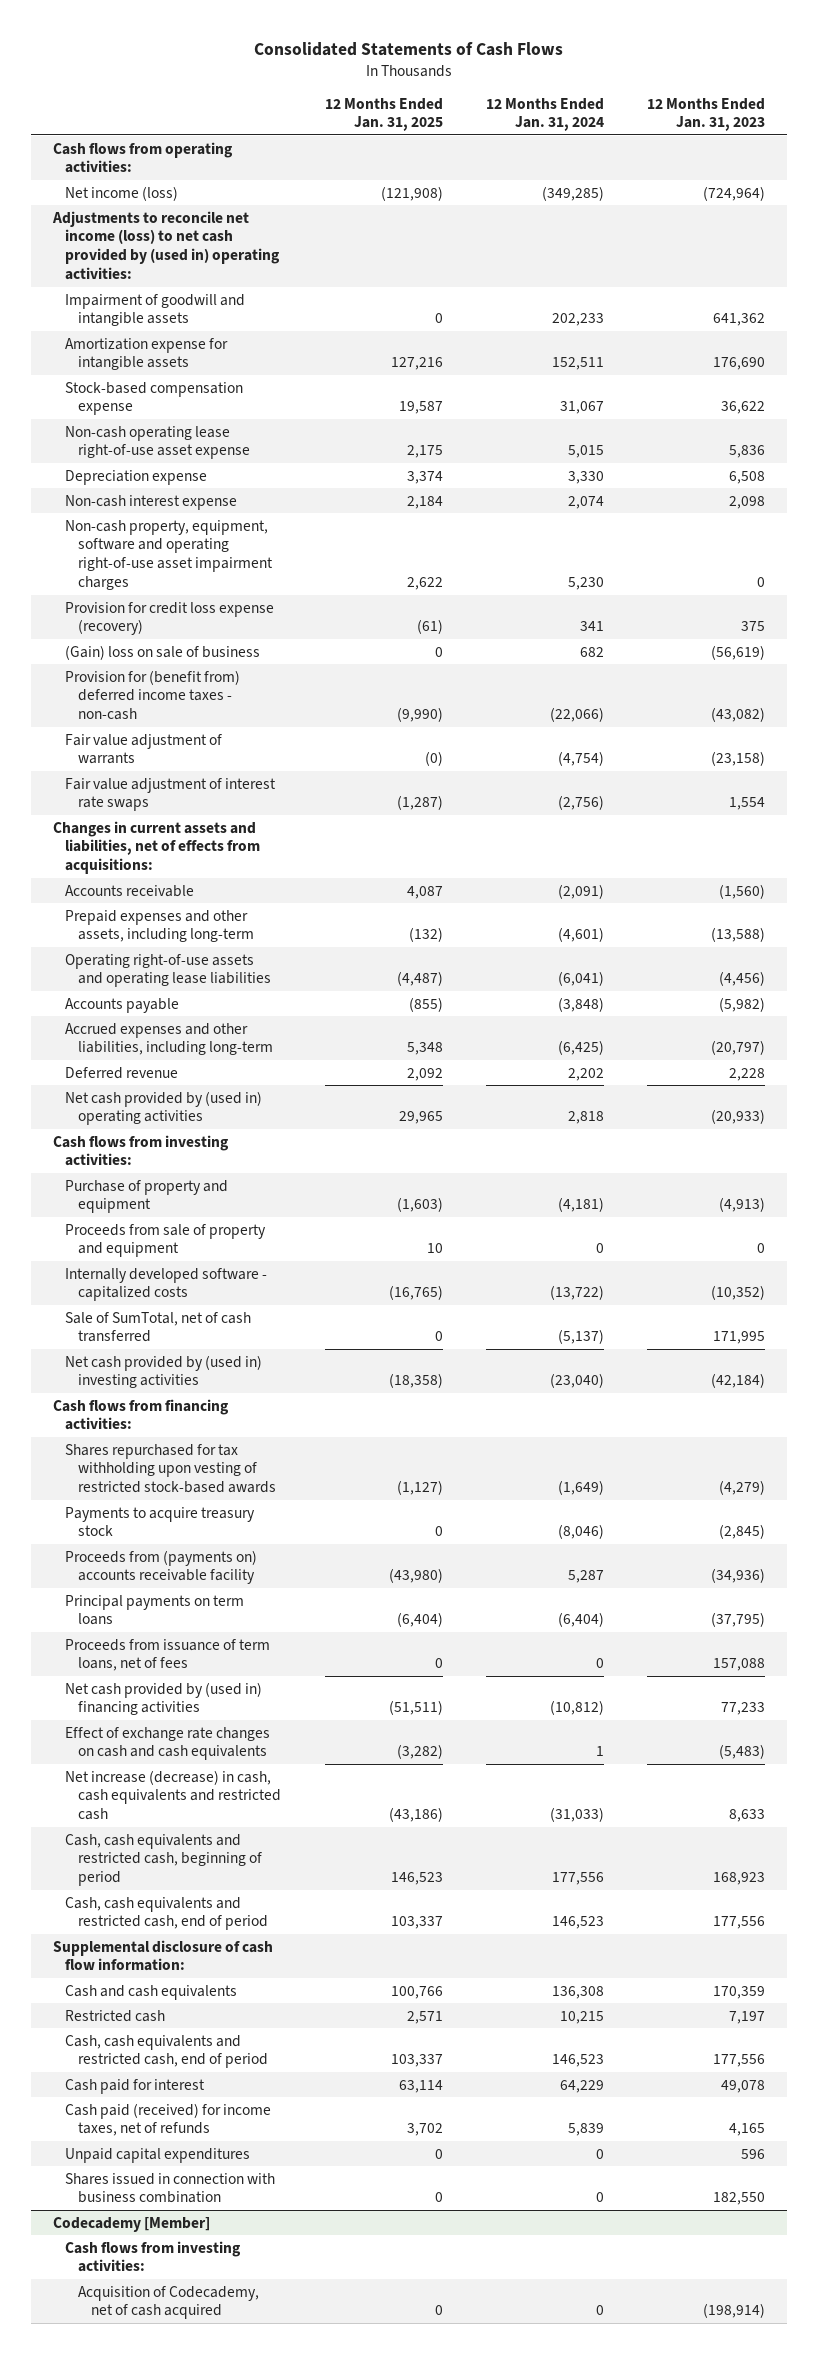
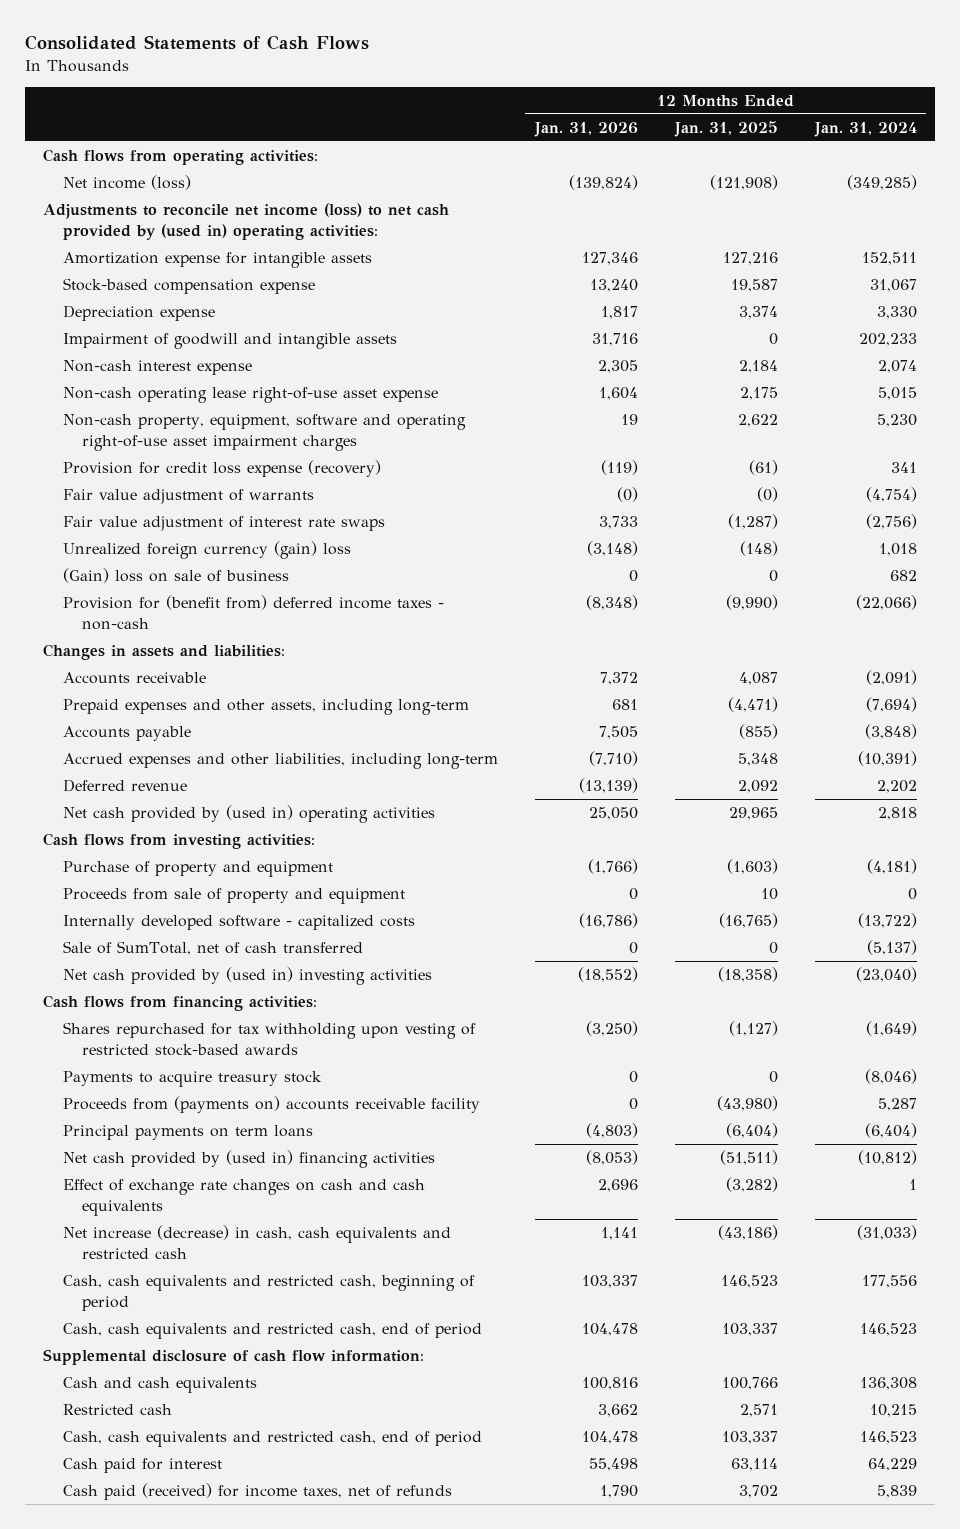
- | 12 Months Ended Jan. 31, 2025 | 12 Months Ended Jan. 31, 2024 | 12 Months Ended Jan. 31, 2023
+ | 12 Months Ended Jan. 31, 2026 | 12 Months Ended Jan. 31, 2025 | 12 Months Ended Jan. 31, 2024
moved down: Impairment of goodwill and intangible assets | 31,716 | 0 | 202,233
moved down: Non-cash operating lease right-of-use asset expense | 1,604 | 2,175 | 5,015
- Changes in current assets and liabilities, net of effects from acquisitions:
+ Unrealized foreign currency (gain) loss | (3,148) | (148) | 1,018
moved down: (Gain) loss on sale of business | 0 | 0 | 682
moved down: Provision for (benefit from) deferred income taxes - non-cash | (8,348) | (9,990) | (22,066)
+ Changes in assets and liabilities:
- Prepaid expenses and other assets, including long-term | (132) | (4,601) | (13,588)
- Operating right-of-use assets and operating lease liabilities | (4,487) | (6,041) | (4,456)
+ Prepaid expenses and other assets, including long-term | 681 | (4,471) | (7,694)
- Accrued expenses and other liabilities, including long-term | 5,348 | (6,425) | (20,797)
+ Accrued expenses and other liabilities, including long-term | (7,710) | 5,348 | (10,391)
- Proceeds from issuance of term loans, net of fees | 0 | 0 | 157,088
- Unpaid capital expenditures | 0 | 0 | 596
- Shares issued in connection with business combination | 0 | 0 | 182,550
- Codecademy [Member]
- Cash flows from investing activities:
- Acquisition of Codecademy, net of cash acquired | 0 | 0 | (198,914)

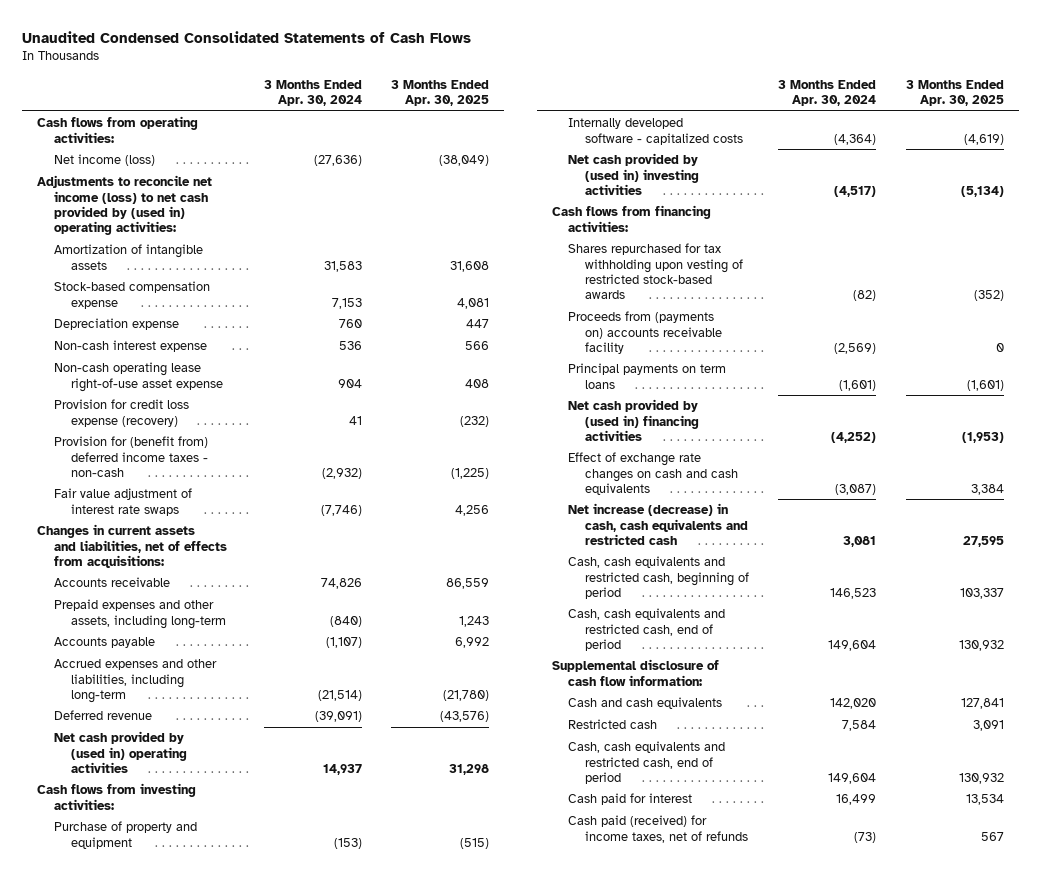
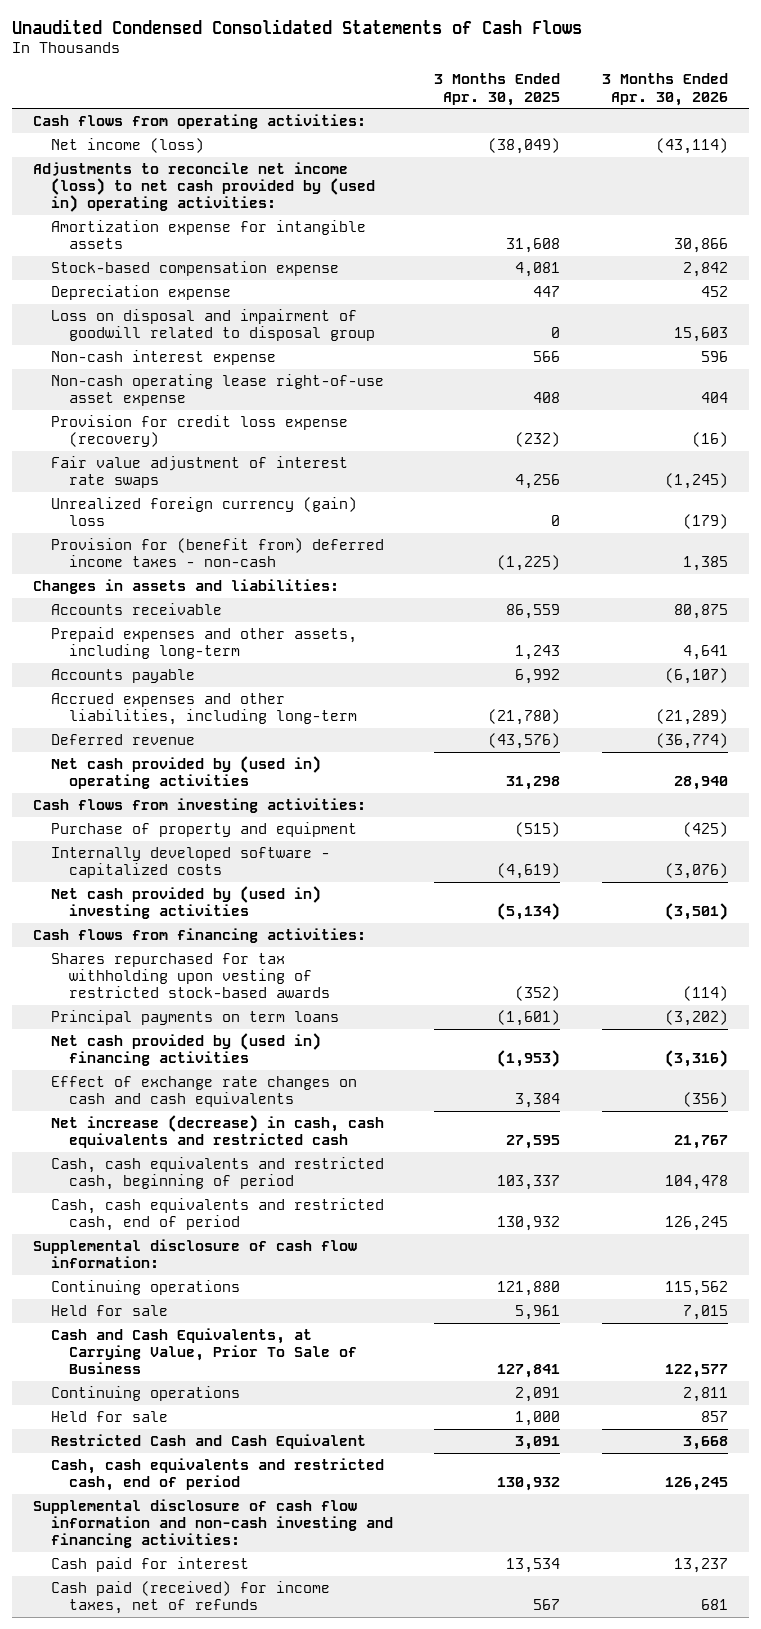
- | 3 Months Ended Apr. 30, 2024 | 3 Months Ended Apr. 30, 2025
+ | 3 Months Ended Apr. 30, 2025 | 3 Months Ended Apr. 30, 2026
- Amortization of intangible assets | 31,583 | 31,608
+ Amortization expense for intangible assets | 31,608 | 30,866
+ Loss on disposal and impairment of goodwill related to disposal group | 0 | 15,603
- Changes in current assets and liabilities, net of effects from acquisitions:
+ Unrealized foreign currency (gain) loss | 0 | (179)
moved down: Provision for (benefit from) deferred income taxes - non-cash | (1,225) | 1,385
+ Changes in assets and liabilities:
- Proceeds from (payments on) accounts receivable facility | (2,569) | 0
- Cash and cash equivalents | 142,020 | 127,841
- Restricted cash | 7,584 | 3,091
+ Continuing operations | 121,880 | 115,562
+ Held for sale | 5,961 | 7,015
+ Cash and Cash Equivalents, at Carrying Value, Prior To Sale of Business | 127,841 | 122,577
+ Continuing operations | 2,091 | 2,811
+ Held for sale | 1,000 | 857
+ Restricted Cash and Cash Equivalent | 3,091 | 3,668
+ Supplemental disclosure of cash flow information and non-cash investing and financing activities:

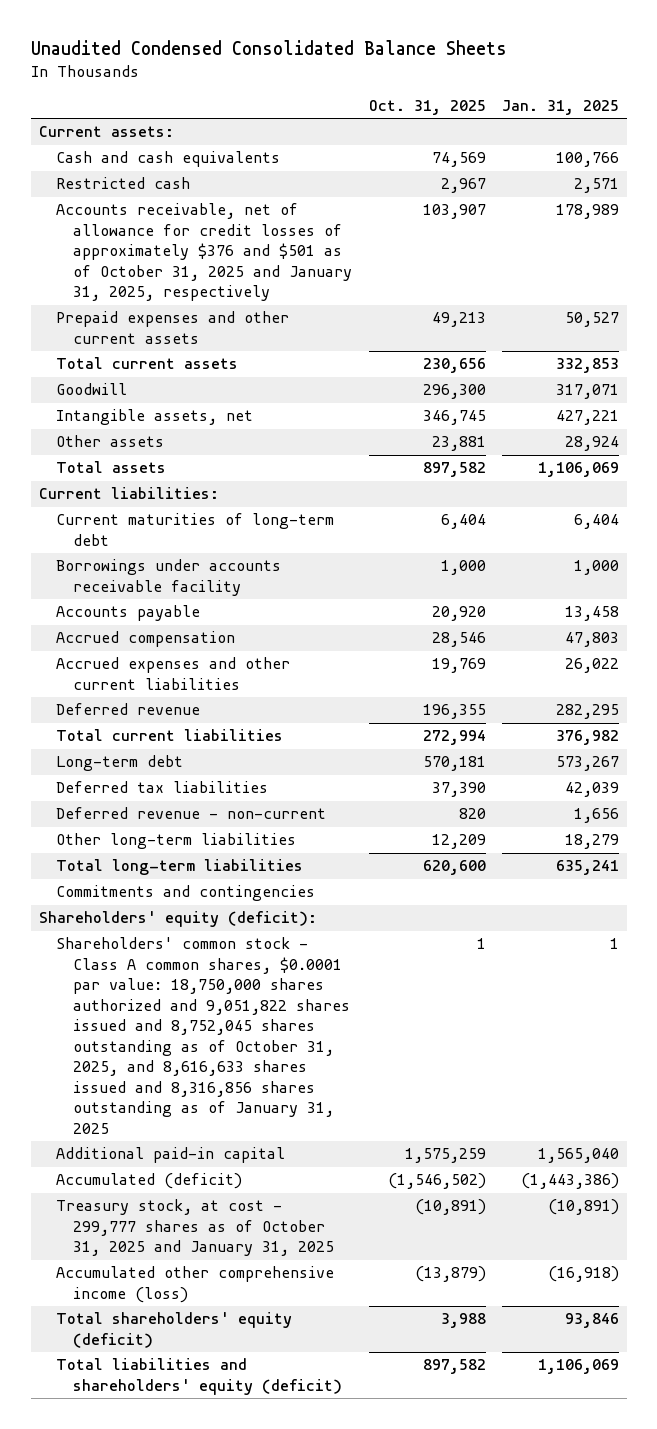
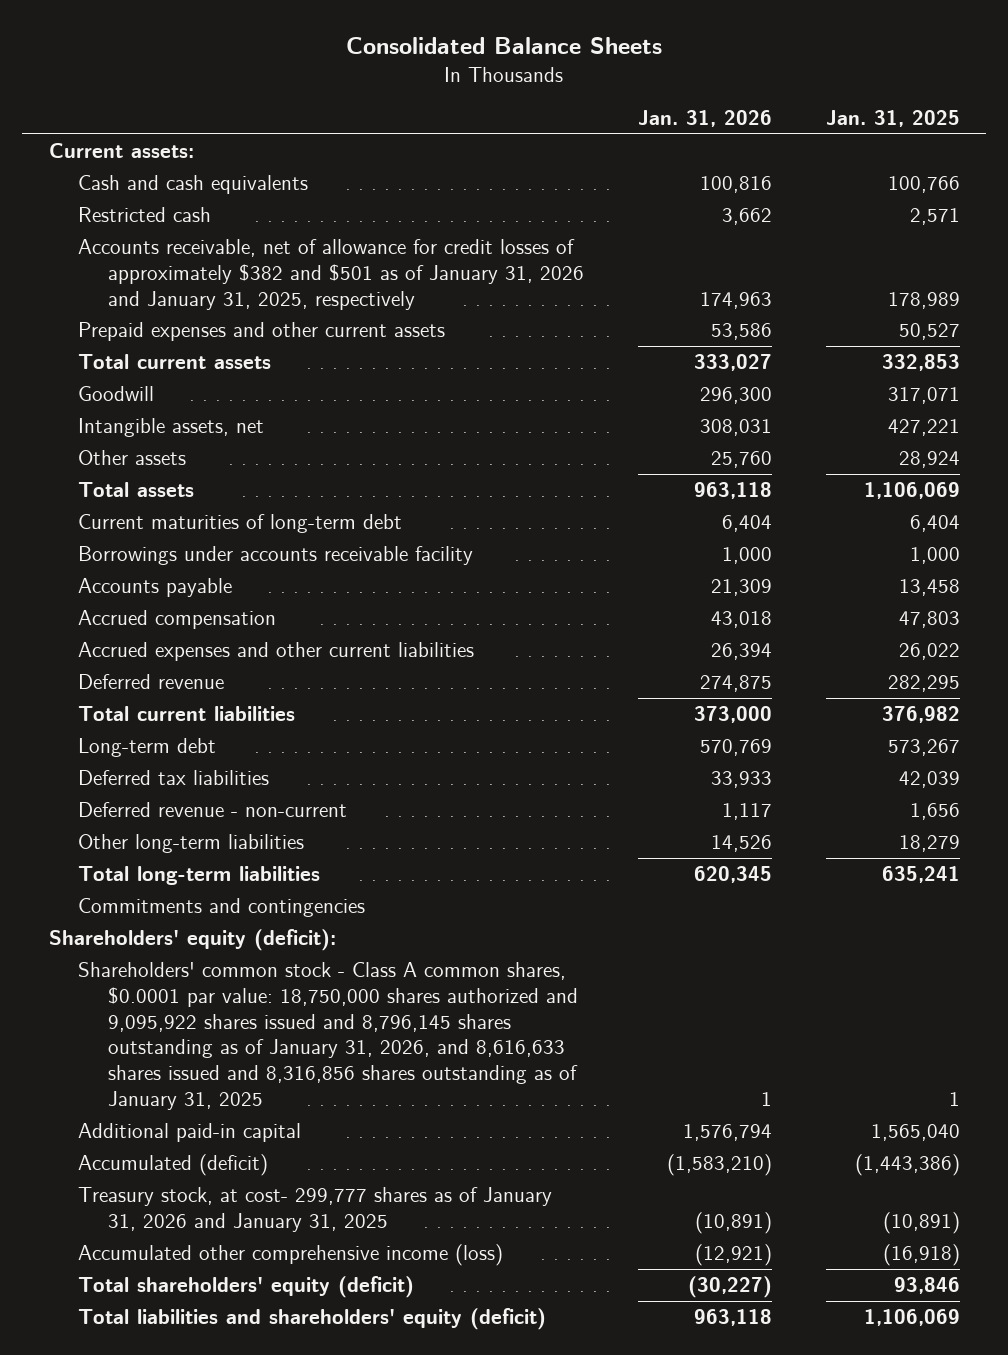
- Unaudited Condensed Consolidated Balance Sheets
+ Consolidated Balance Sheets
- | Oct. 31, 2025 | Jan. 31, 2025
+ | Jan. 31, 2026 | Jan. 31, 2025
- Accounts receivable, net of allowance for credit losses of approximately $376 and $501 as of October 31, 2025 and January 31, 2025, respectively | 103,907 | 178,989
+ Accounts receivable, net of allowance for credit losses of approximately $382 and $501 as of January 31, 2026 and January 31, 2025, respectively | 174,963 | 178,989
- Current liabilities:
- Shareholders' common stock - Class A common shares, $0.0001 par value: 18,750,000 shares authorized and 9,051,822 shares issued and 8,752,045 shares outstanding as of October 31, 2025, and 8,616,633 shares issued and 8,316,856 shares outstanding as of January 31, 2025 | 1 | 1
+ Shareholders' common stock - Class A common shares, $0.0001 par value: 18,750,000 shares authorized and 9,095,922 shares issued and 8,796,145 shares outstanding as of January 31, 2026, and 8,616,633 shares issued and 8,316,856 shares outstanding as of January 31, 2025 | 1 | 1
- Treasury stock, at cost - 299,777 shares as of October 31, 2025 and January 31, 2025 | (10,891) | (10,891)
+ Treasury stock, at cost- 299,777 shares as of January 31, 2026 and January 31, 2025 | (10,891) | (10,891)

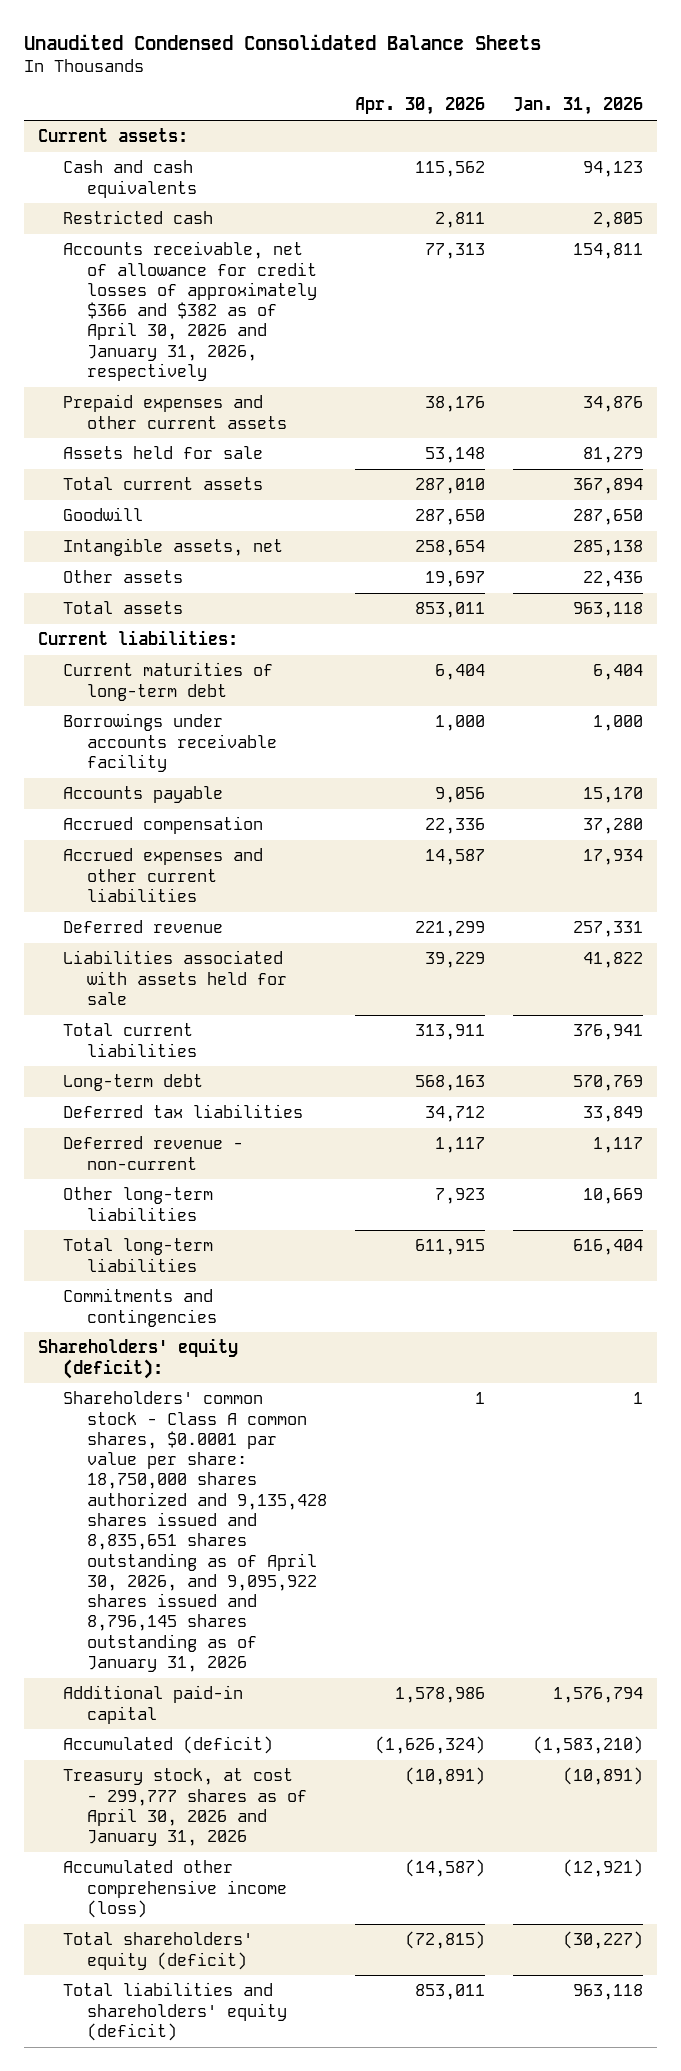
- Consolidated Balance Sheets
+ Unaudited Condensed Consolidated Balance Sheets
- | Jan. 31, 2026 | Jan. 31, 2025
+ | Apr. 30, 2026 | Jan. 31, 2026
- Cash and cash equivalents | 100,816 | 100,766
- Restricted cash | 3,662 | 2,571
- Accounts receivable, net of allowance for credit losses of approximately $382 and $501 as of January 31, 2026 and January 31, 2025, respectively | 174,963 | 178,989
- Prepaid expenses and other current assets | 53,586 | 50,527
- Total current assets | 333,027 | 332,853
- Goodwill | 296,300 | 317,071
- Intangible assets, net | 308,031 | 427,221
- Other assets | 25,760 | 28,924
+ Cash and cash equivalents | 115,562 | 94,123
+ Restricted cash | 2,811 | 2,805
+ Accounts receivable, net of allowance for credit losses of approximately $366 and $382 as of April 30, 2026 and January 31, 2026, respectively | 77,313 | 154,811
+ Prepaid expenses and other current assets | 38,176 | 34,876
+ Assets held for sale | 53,148 | 81,279
+ Total current assets | 287,010 | 367,894
+ Goodwill | 287,650 | 287,650
+ Intangible assets, net | 258,654 | 285,138
+ Other assets | 19,697 | 22,436
+ Current liabilities:
- Accounts payable | 21,309 | 13,458
- Accrued compensation | 43,018 | 47,803
- Accrued expenses and other current liabilities | 26,394 | 26,022
- Deferred revenue | 274,875 | 282,295
- Total current liabilities | 373,000 | 376,982
+ Accounts payable | 9,056 | 15,170
+ Accrued compensation | 22,336 | 37,280
+ Accrued expenses and other current liabilities | 14,587 | 17,934
+ Deferred revenue | 221,299 | 257,331
+ Liabilities associated with assets held for sale | 39,229 | 41,822
+ Total current liabilities | 313,911 | 376,941
- Deferred tax liabilities | 33,933 | 42,039
+ Deferred tax liabilities | 34,712 | 33,849
- Other long-term liabilities | 14,526 | 18,279
- Total long-term liabilities | 620,345 | 635,241
+ Other long-term liabilities | 7,923 | 10,669
+ Total long-term liabilities | 611,915 | 616,404
- Shareholders' common stock - Class A common shares, $0.0001 par value: 18,750,000 shares authorized and 9,095,922 shares issued and 8,796,145 shares outstanding as of January 31, 2026, and 8,616,633 shares issued and 8,316,856 shares outstanding as of January 31, 2025 | 1 | 1
+ Shareholders' common stock - Class A common shares, $0.0001 par value per share: 18,750,000 shares authorized and 9,135,428 shares issued and 8,835,651 shares outstanding as of April 30, 2026, and 9,095,922 shares issued and 8,796,145 shares outstanding as of January 31, 2026 | 1 | 1
- Treasury stock, at cost- 299,777 shares as of January 31, 2026 and January 31, 2025 | (10,891) | (10,891)
+ Treasury stock, at cost - 299,777 shares as of April 30, 2026 and January 31, 2026 | (10,891) | (10,891)

